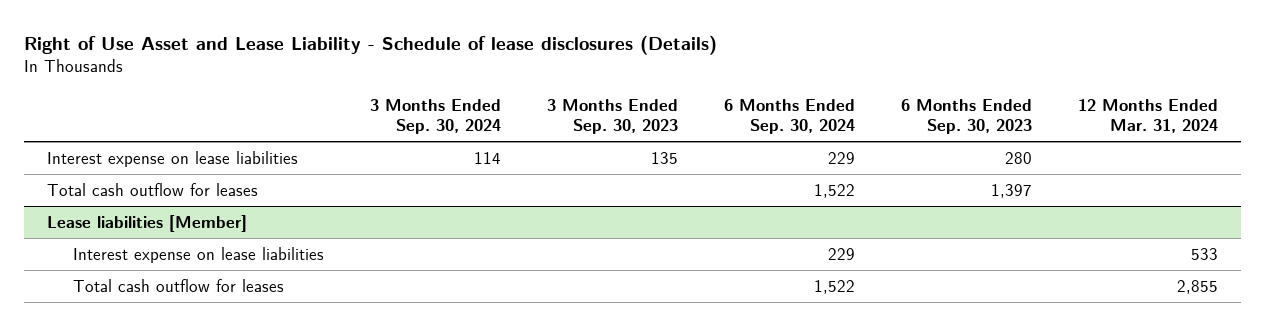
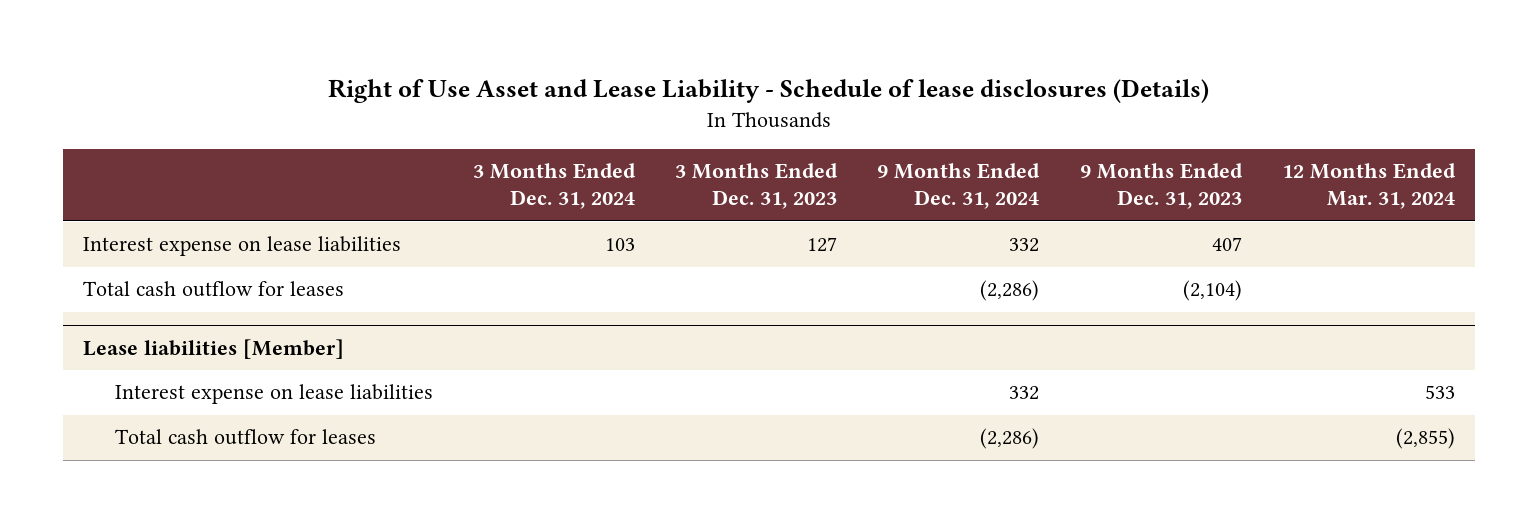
- | 3 Months Ended Sep. 30, 2024 | 3 Months Ended Sep. 30, 2023 | 6 Months Ended Sep. 30, 2024 | 6 Months Ended Sep. 30, 2023 | 12 Months Ended Mar. 31, 2024
+ | 3 Months Ended Dec. 31, 2024 | 3 Months Ended Dec. 31, 2023 | 9 Months Ended Dec. 31, 2024 | 9 Months Ended Dec. 31, 2023 | 12 Months Ended Mar. 31, 2024
@ Lease liabilities [Member]
- Total cash outflow for leases | | | 1,522 | | 2,855
+ Total cash outflow for leases | | | (2,286) | | (2,855)

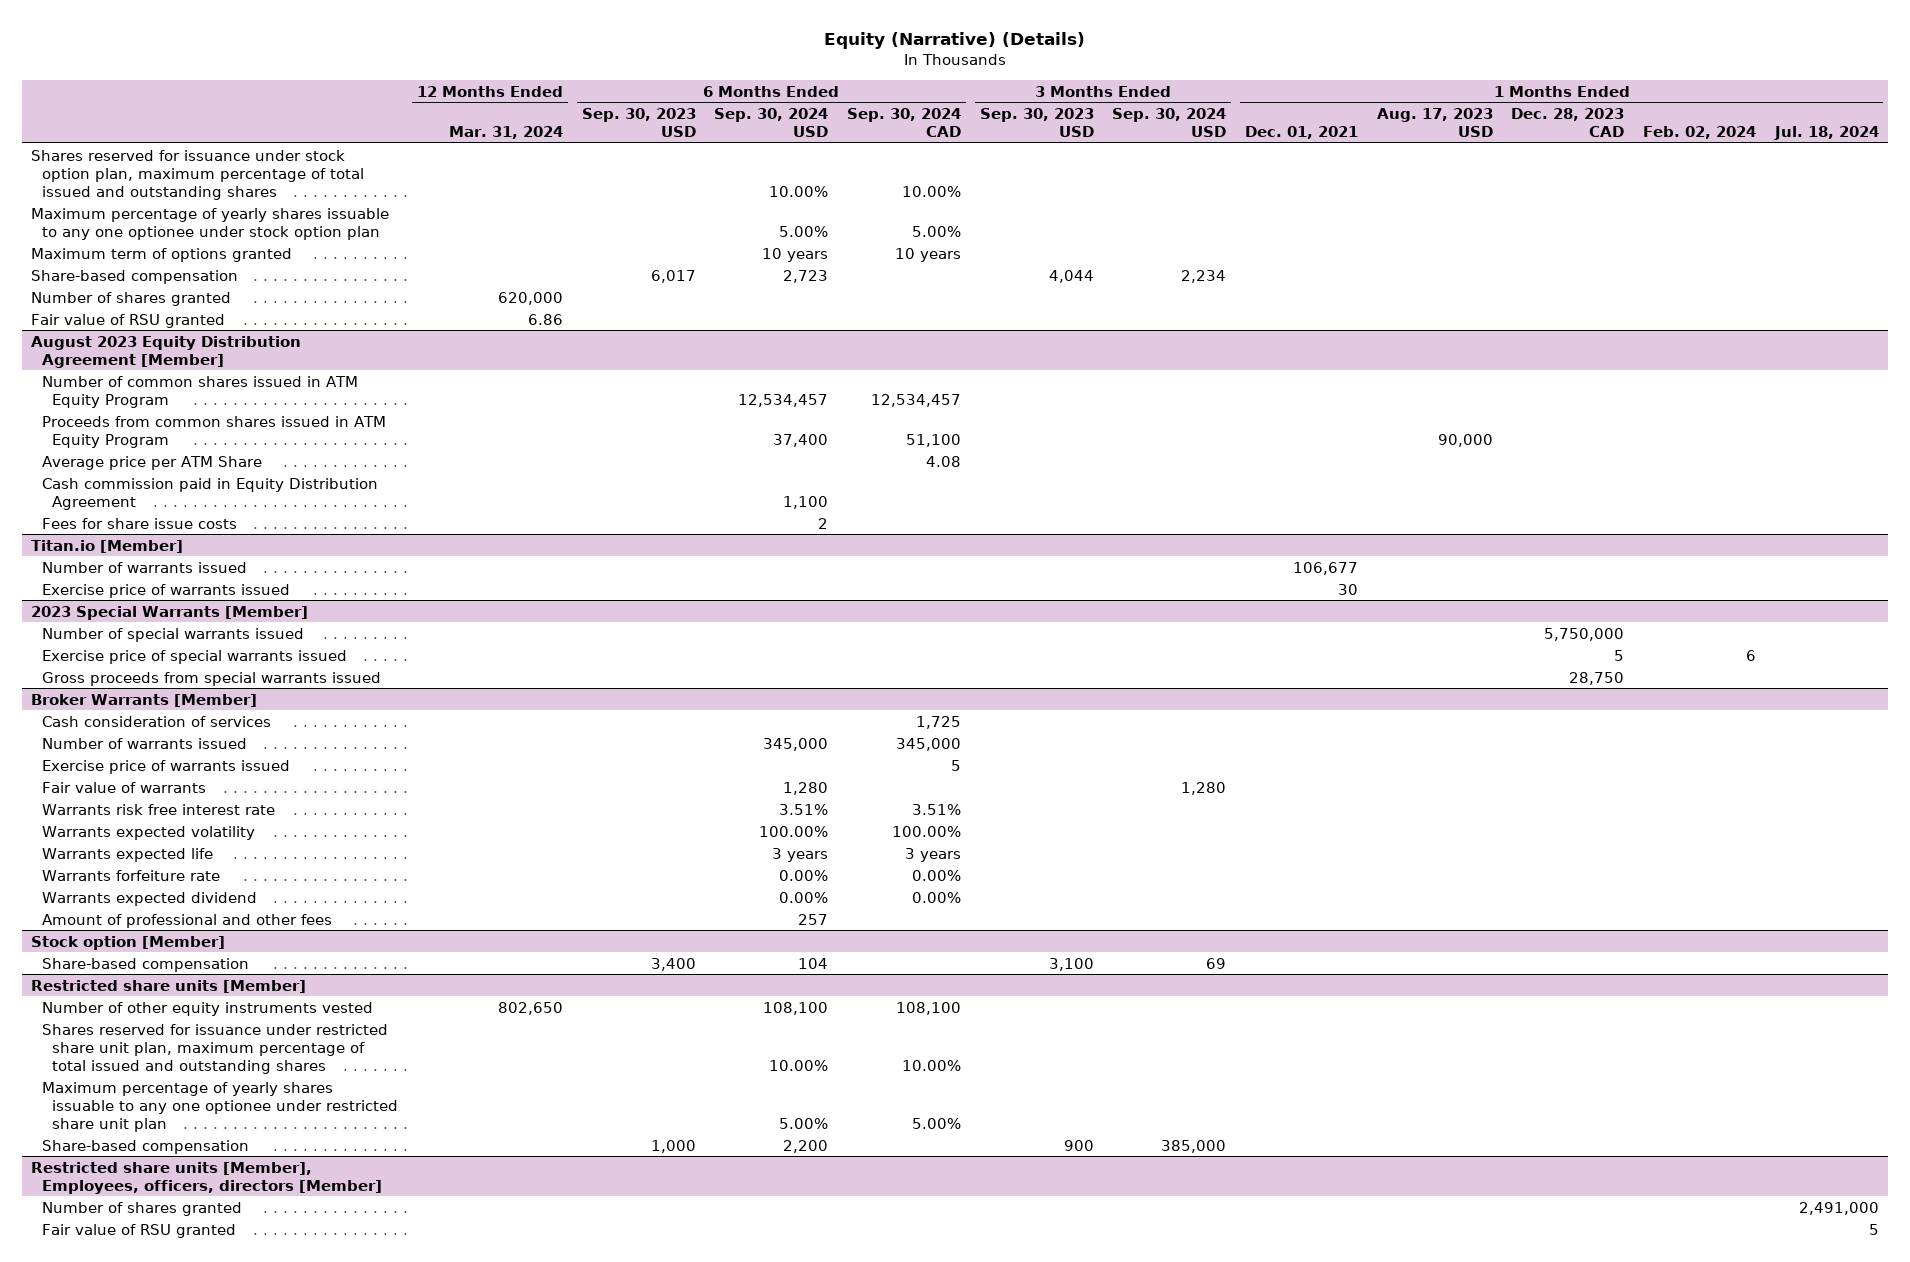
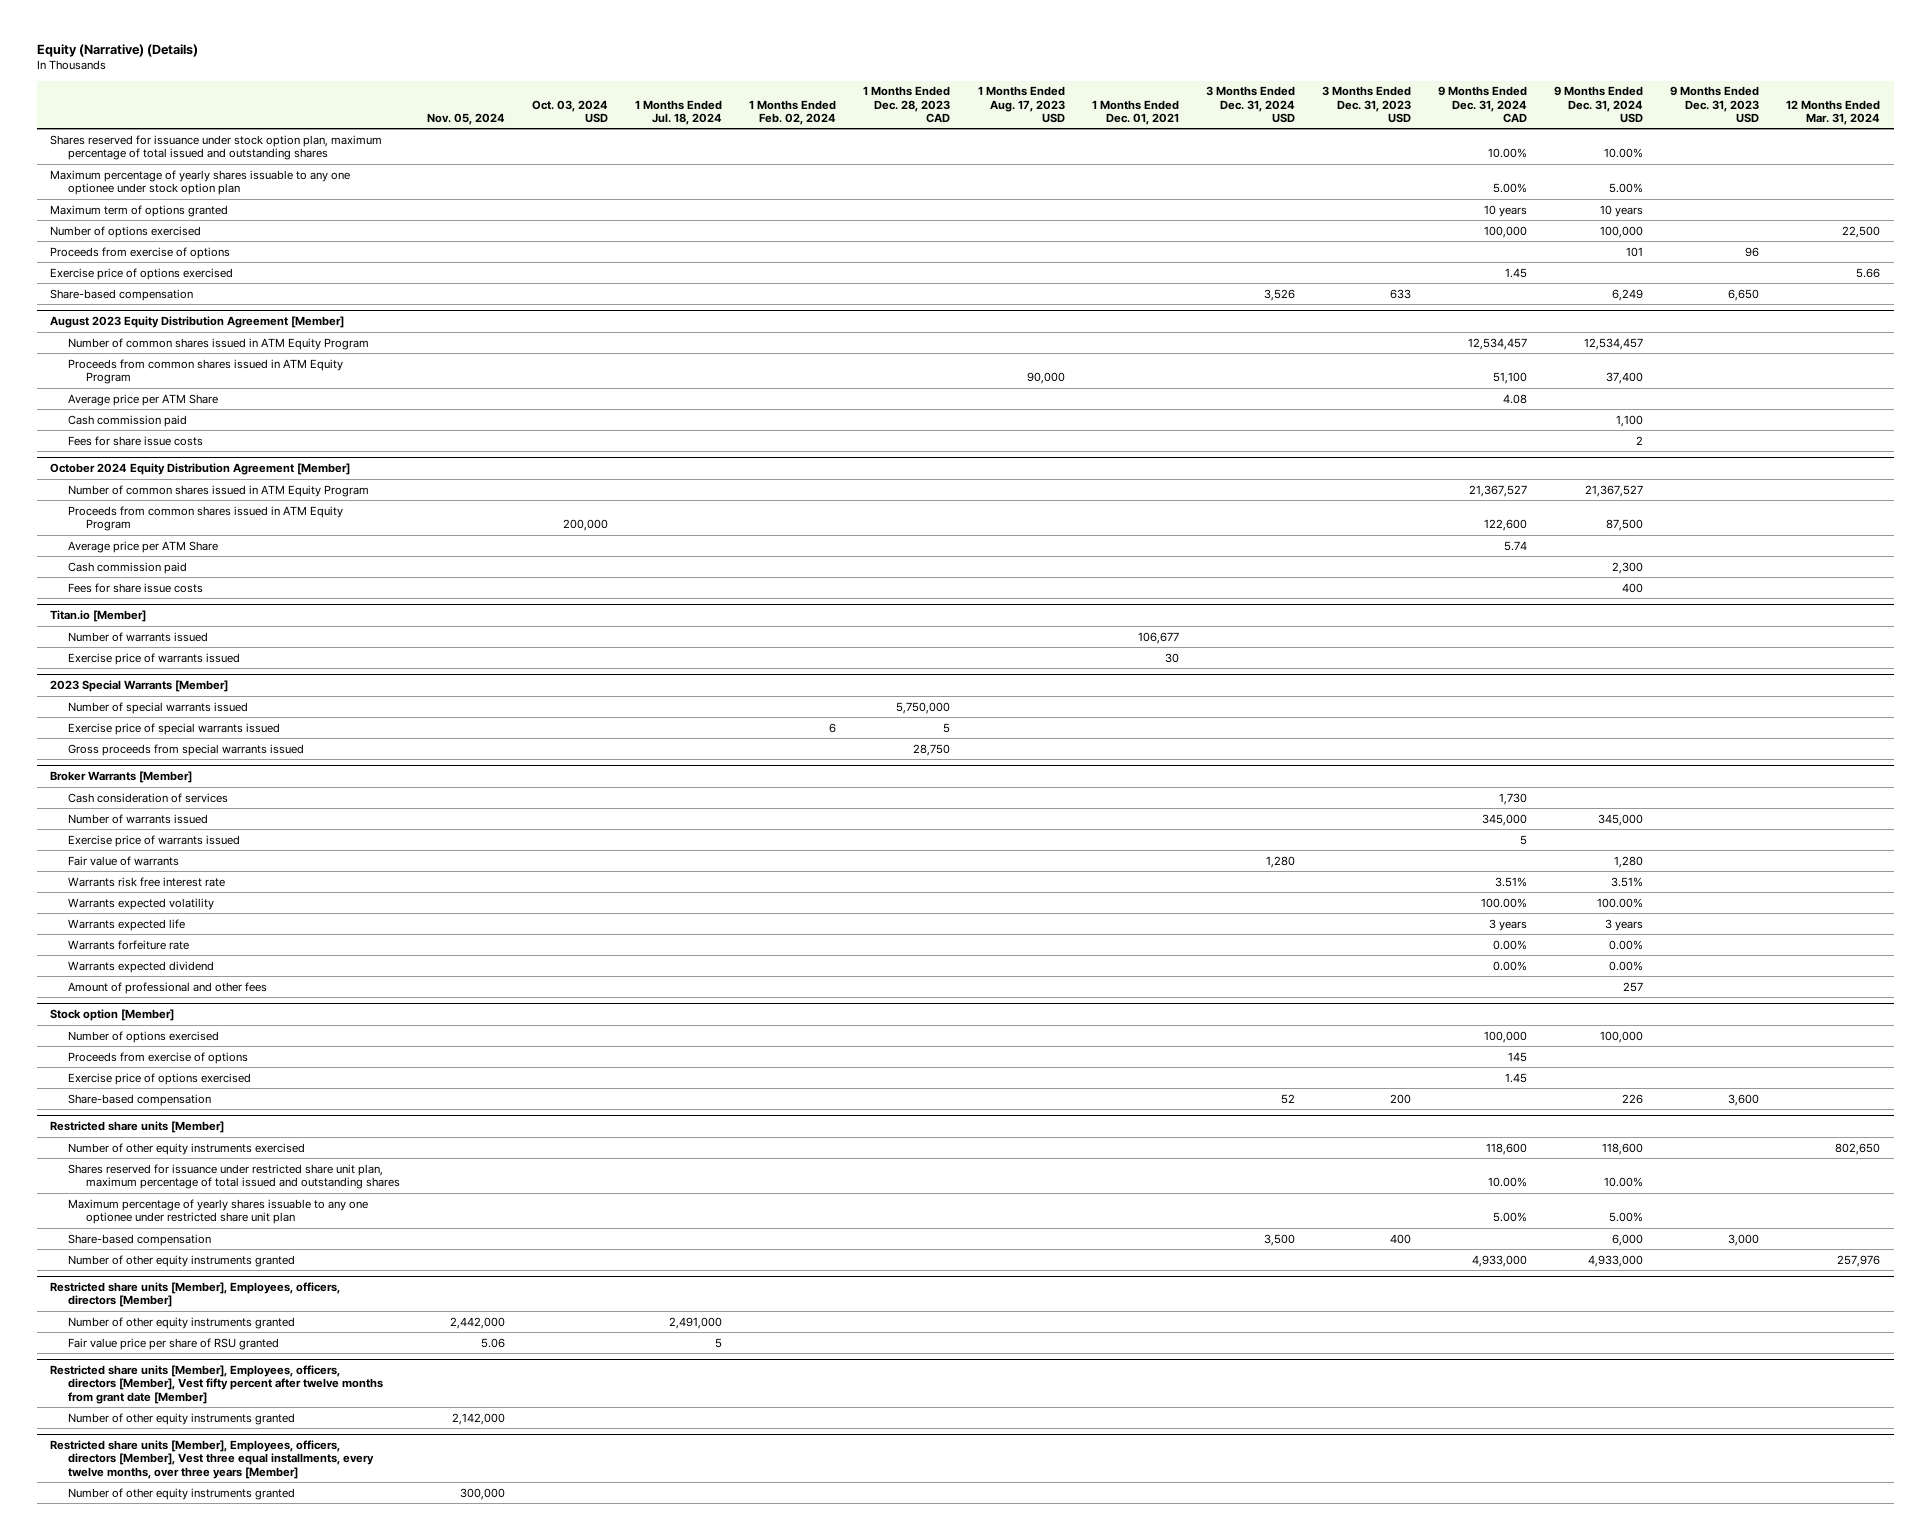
- | 12 Months Ended Mar. 31, 2024 | 6 Months Ended Sep. 30, 2023 USD | 6 Months Ended Sep. 30, 2024 USD | 6 Months Ended Sep. 30, 2024 CAD | 3 Months Ended Sep. 30, 2023 USD | 3 Months Ended Sep. 30, 2024 USD | 1 Months Ended Dec. 01, 2021 | 1 Months Ended Aug. 17, 2023 USD | 1 Months Ended Dec. 28, 2023 CAD | 1 Months Ended Feb. 02, 2024 | 1 Months Ended Jul. 18, 2024
+ | Nov. 05, 2024 | Oct. 03, 2024 USD | 1 Months Ended Jul. 18, 2024 | 1 Months Ended Feb. 02, 2024 | 1 Months Ended Dec. 28, 2023 CAD | 1 Months Ended Aug. 17, 2023 USD | 1 Months Ended Dec. 01, 2021 | 3 Months Ended Dec. 31, 2024 USD | 3 Months Ended Dec. 31, 2023 USD | 9 Months Ended Dec. 31, 2024 CAD | 9 Months Ended Dec. 31, 2024 USD | 9 Months Ended Dec. 31, 2023 USD | 12 Months Ended Mar. 31, 2024
+ Number of options exercised | | | | | | | | | | 100,000 | 100,000 | | 22,500
+ Proceeds from exercise of options | | | | | | | | | | | 101 | 96 |
+ Exercise price of options exercised | | | | | | | | | | 1.45 | | | 5.66
- Number of shares granted | 620,000 | | | | | | | | | |
- Fair value of RSU granted | 6.86 | | | | | | | | | |
@ August 2023 Equity Distribution Agreement [Member]
- Cash commission paid in Equity Distribution Agreement | | | 1,100 | | | | | | | |
+ Cash commission paid | | | | | | | | | | | 1,100 | |
+ October 2024 Equity Distribution Agreement [Member]
+ Number of common shares issued in ATM Equity Program | | | | | | | | | | 21,367,527 | 21,367,527 | |
+ Proceeds from common shares issued in ATM Equity Program | | 200,000 | | | | | | | | 122,600 | 87,500 | |
+ Average price per ATM Share | | | | | | | | | | 5.74 | | |
+ Cash commission paid | | | | | | | | | | | 2,300 | |
+ Fees for share issue costs | | | | | | | | | | | 400 | |
@ Stock option [Member]
+ Number of options exercised | | | | | | | | | | 100,000 | 100,000 | |
+ Proceeds from exercise of options | | | | | | | | | | 145 | | |
+ Exercise price of options exercised | | | | | | | | | | 1.45 | | |
@ Restricted share units [Member]
- Number of other equity instruments vested | 802,650 | | 108,100 | 108,100 | | | | | | |
+ Number of other equity instruments exercised | | | | | | | | | | 118,600 | 118,600 | | 802,650
+ Number of other equity instruments granted | | | | | | | | | | 4,933,000 | 4,933,000 | | 257,976
@ Restricted share units [Member], Employees, officers, directors [Member]
- Number of shares granted | | | | | | | | | | | 2,491,000
- Fair value of RSU granted | | | | | | | | | | | 5
+ Number of other equity instruments granted | 2,442,000 | | 2,491,000 | | | | | | | | | |
+ Fair value price per share of RSU granted | 5.06 | | 5 | | | | | | | | | |
+ Restricted share units [Member], Employees, officers, directors [Member], Vest fifty percent after twelve months from grant date [Member]
+ Number of other equity instruments granted | 2,142,000 | | | | | | | | | | | |
+ Restricted share units [Member], Employees, officers, directors [Member], Vest three equal installments, every twelve months, over three years [Member]
+ Number of other equity instruments granted | 300,000 | | | | | | | | | | | |

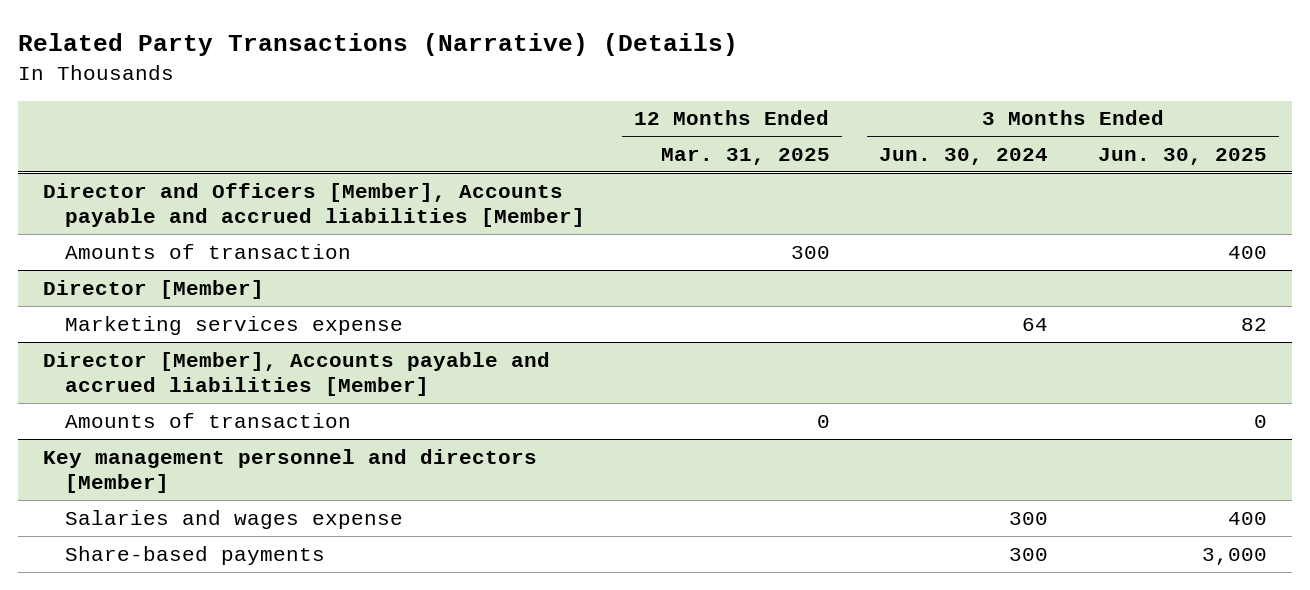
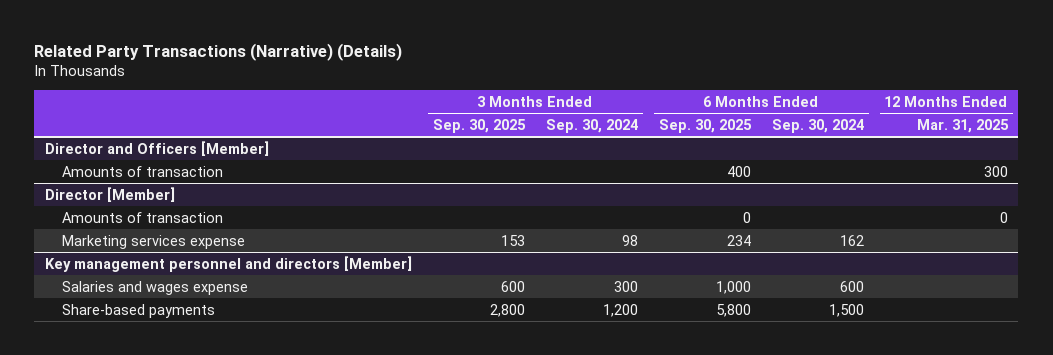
- | 12 Months Ended Mar. 31, 2025 | 3 Months Ended Jun. 30, 2024 | 3 Months Ended Jun. 30, 2025
+ | 3 Months Ended Sep. 30, 2025 | 3 Months Ended Sep. 30, 2024 | 6 Months Ended Sep. 30, 2025 | 6 Months Ended Sep. 30, 2024 | 12 Months Ended Mar. 31, 2025
- Director and Officers [Member], Accounts payable and accrued liabilities [Member]
+ Director and Officers [Member]
@ Director [Member]
+ Amounts of transaction | | | 0 | | 0
- Director [Member], Accounts payable and accrued liabilities [Member]
- Amounts of transaction | 0 | | 0

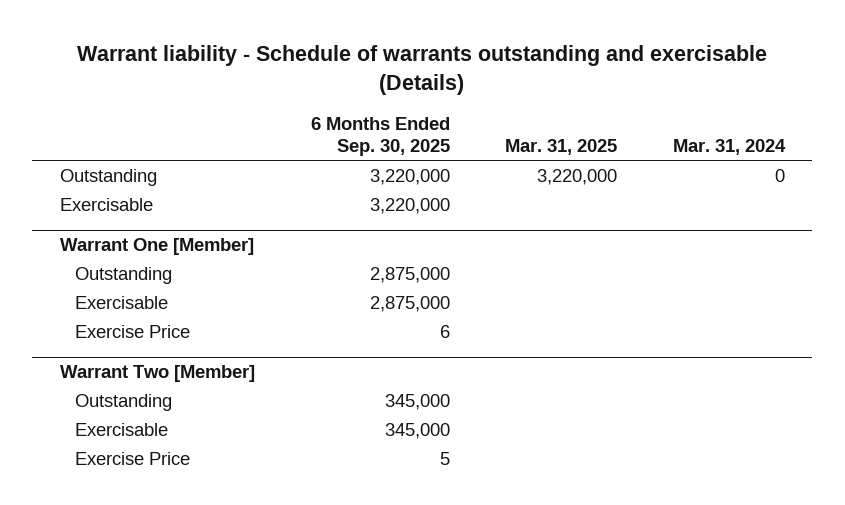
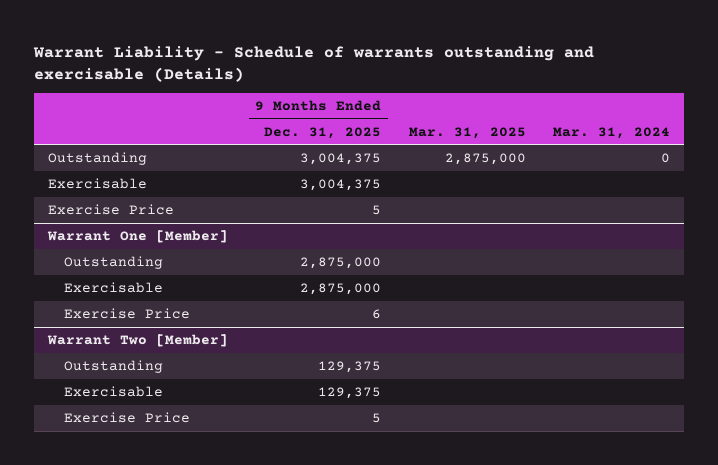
- Warrant liability - Schedule of warrants outstanding and exercisable (Details)
+ Warrant Liability - Schedule of warrants outstanding and exercisable (Details)
- | 6 Months Ended Sep. 30, 2025 | Mar. 31, 2025 | Mar. 31, 2024
+ | 9 Months Ended Dec. 31, 2025 | Mar. 31, 2025 | Mar. 31, 2024
- Outstanding | 3,220,000 | 3,220,000 | 0
+ Outstanding | 3,004,375 | 2,875,000 | 0
+ Exercise Price | 5 | |

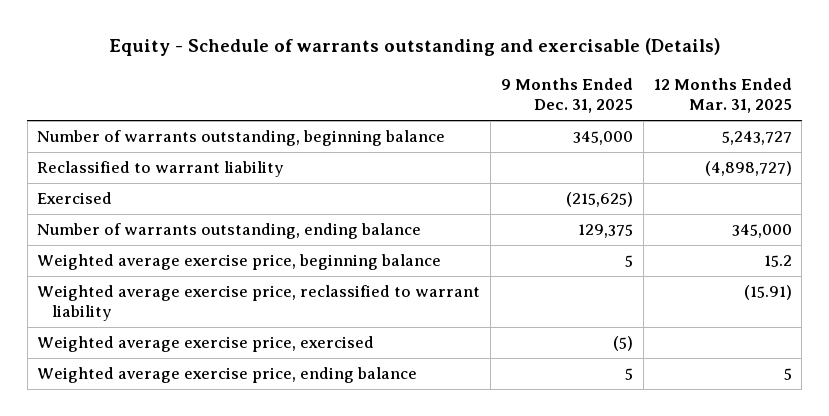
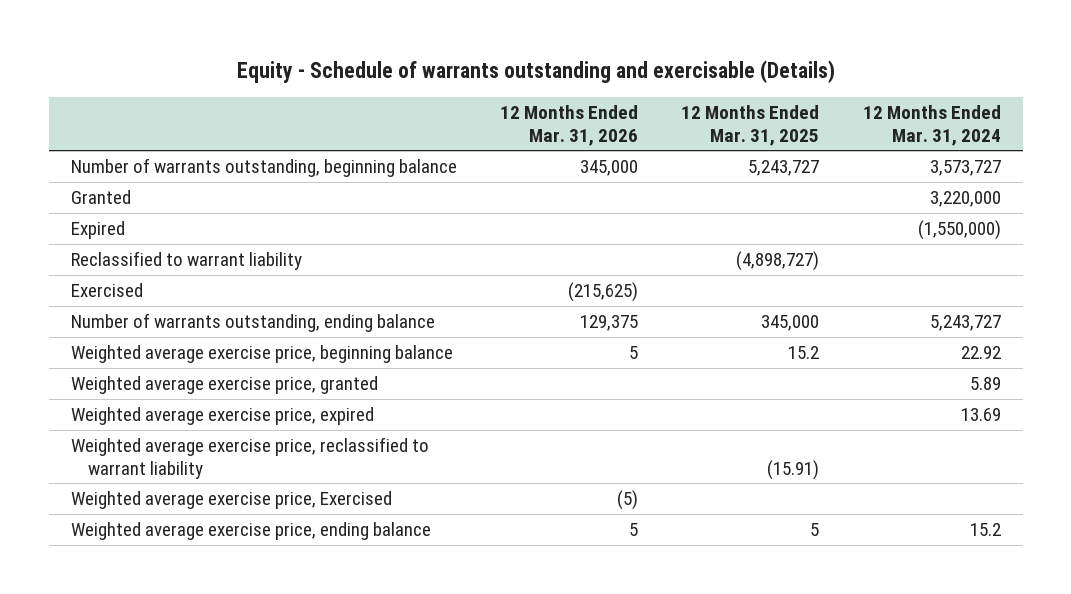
- | 9 Months Ended Dec. 31, 2025 | 12 Months Ended Mar. 31, 2025
+ | 12 Months Ended Mar. 31, 2026 | 12 Months Ended Mar. 31, 2025 | 12 Months Ended Mar. 31, 2024
+ Granted | | | 3,220,000
+ Expired | | | (1,550,000)
+ Weighted average exercise price, granted | | | 5.89
+ Weighted average exercise price, expired | | | 13.69
- Weighted average exercise price, exercised | (5) |
+ Weighted average exercise price, Exercised | (5) | |

